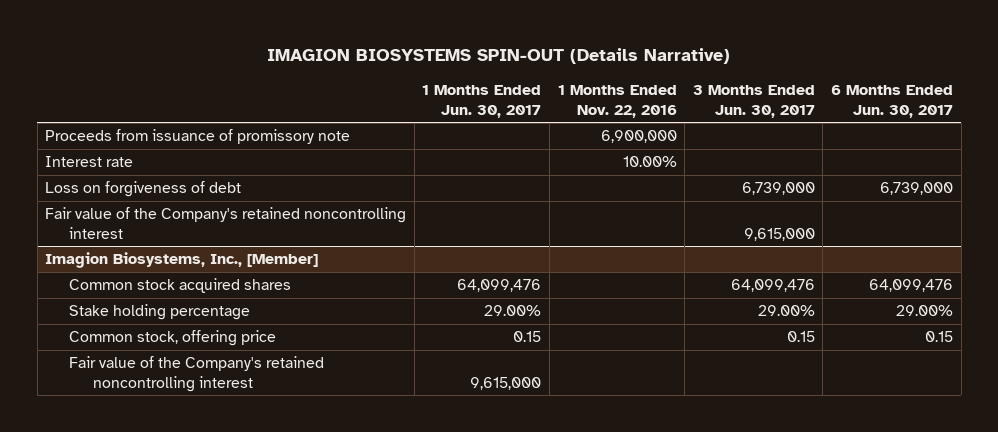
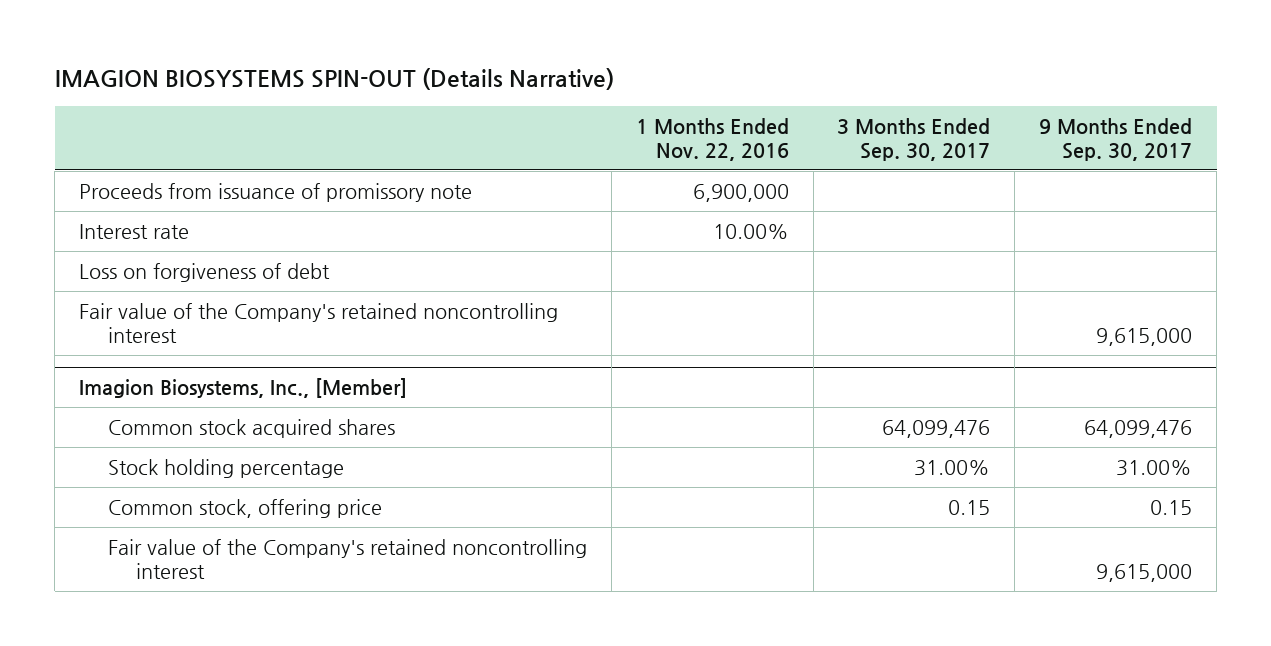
- | 1 Months Ended Jun. 30, 2017 | 1 Months Ended Nov. 22, 2016 | 3 Months Ended Jun. 30, 2017 | 6 Months Ended Jun. 30, 2017
+ | 1 Months Ended Nov. 22, 2016 | 3 Months Ended Sep. 30, 2017 | 9 Months Ended Sep. 30, 2017
@ Imagion Biosystems, Inc., [Member]
- Stake holding percentage | 29.00% | | 29.00% | 29.00%
+ Stock holding percentage | | 31.00% | 31.00%

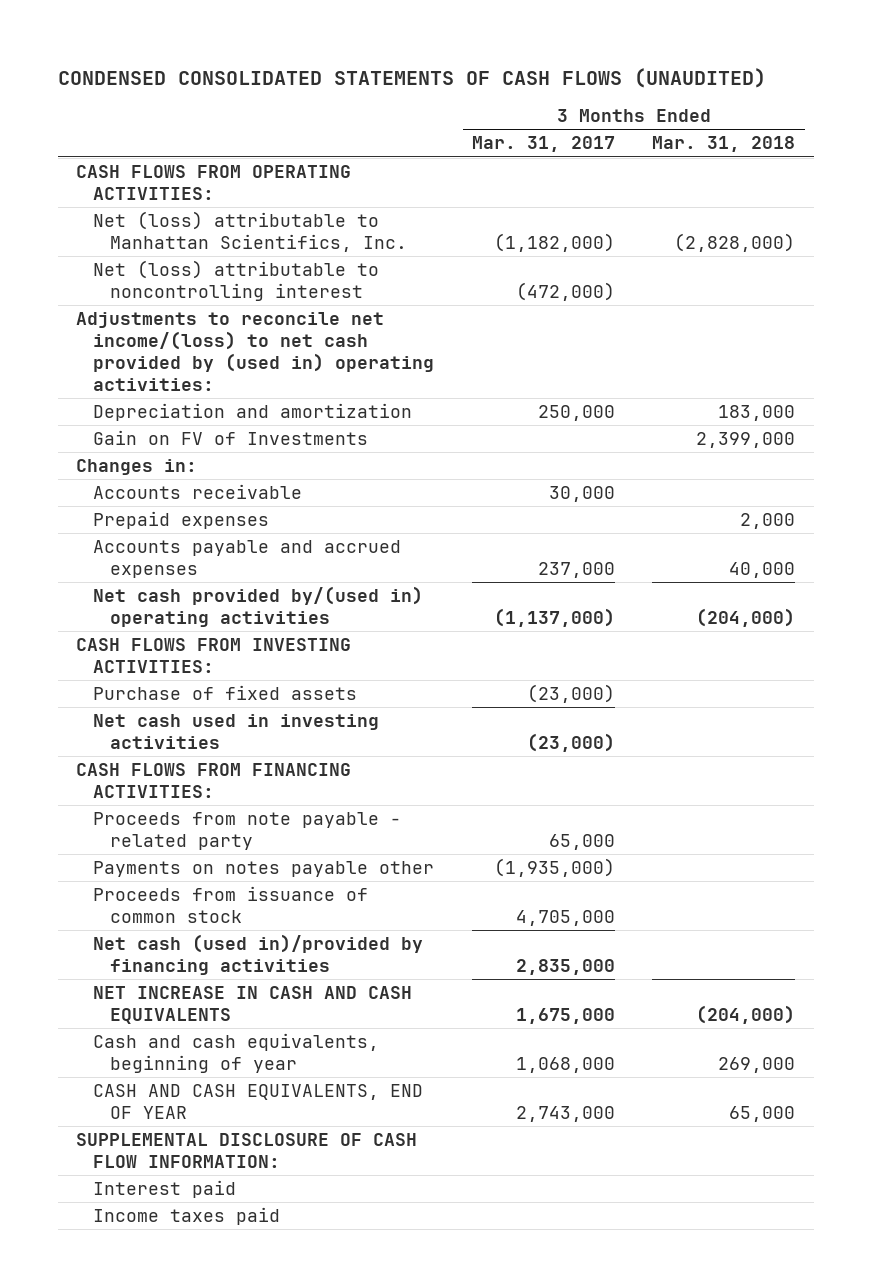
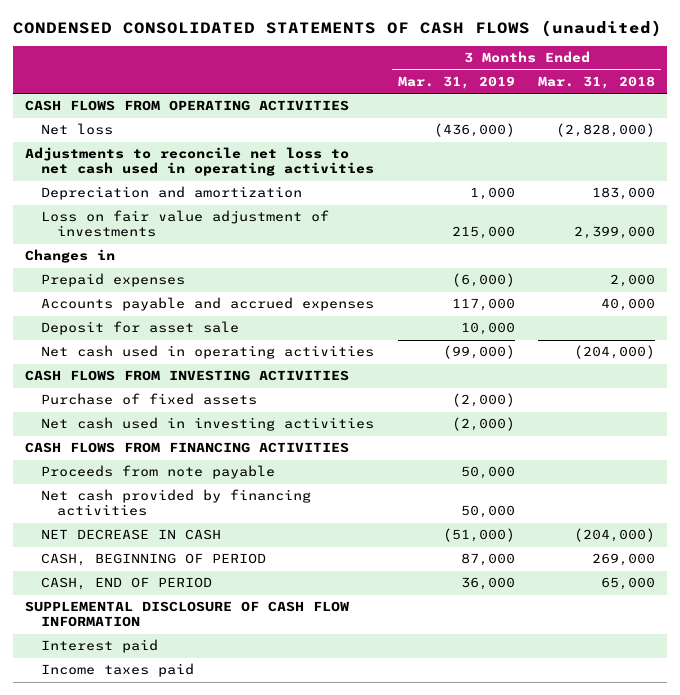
- CONDENSED CONSOLIDATED STATEMENTS OF CASH FLOWS (UNAUDITED)
+ CONDENSED CONSOLIDATED STATEMENTS OF CASH FLOWS (unaudited)
- | 3 Months Ended Mar. 31, 2017 | 3 Months Ended Mar. 31, 2018
+ | 3 Months Ended Mar. 31, 2019 | 3 Months Ended Mar. 31, 2018
- CASH FLOWS FROM OPERATING ACTIVITIES:
- Net (loss) attributable to Manhattan Scientifics, Inc. | (1,182,000) | (2,828,000)
- Net (loss) attributable to noncontrolling interest | (472,000) |
- Adjustments to reconcile net income/(loss) to net cash provided by (used in) operating activities:
+ CASH FLOWS FROM OPERATING ACTIVITIES
+ Net loss | (436,000) | (2,828,000)
+ Adjustments to reconcile net loss to net cash used in operating activities
- Gain on FV of Investments | | 2,399,000
- Changes in:
- Accounts receivable | 30,000 |
+ Loss on fair value adjustment of investments | 215,000 | 2,399,000
+ Changes in
- Net cash provided by/(used in) operating activities | (1,137,000) | (204,000)
- CASH FLOWS FROM INVESTING ACTIVITIES:
+ Deposit for asset sale | 10,000 |
+ Net cash used in operating activities | (99,000) | (204,000)
+ CASH FLOWS FROM INVESTING ACTIVITIES
- CASH FLOWS FROM FINANCING ACTIVITIES:
- Proceeds from note payable - related party | 65,000 |
- Payments on notes payable other | (1,935,000) |
- Proceeds from issuance of common stock | 4,705,000 |
- Net cash (used in)/provided by financing activities | 2,835,000 |
- NET INCREASE IN CASH AND CASH EQUIVALENTS | 1,675,000 | (204,000)
- Cash and cash equivalents, beginning of year | 1,068,000 | 269,000
- CASH AND CASH EQUIVALENTS, END OF YEAR | 2,743,000 | 65,000
- SUPPLEMENTAL DISCLOSURE OF CASH FLOW INFORMATION:
+ CASH FLOWS FROM FINANCING ACTIVITIES
+ Proceeds from note payable | 50,000 |
+ Net cash provided by financing activities | 50,000 |
+ NET DECREASE IN CASH | (51,000) | (204,000)
+ CASH, BEGINNING OF PERIOD | 87,000 | 269,000
+ CASH, END OF PERIOD | 36,000 | 65,000
+ SUPPLEMENTAL DISCLOSURE OF CASH FLOW INFORMATION

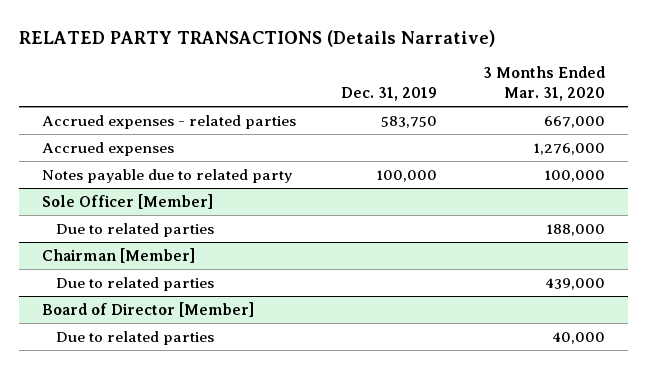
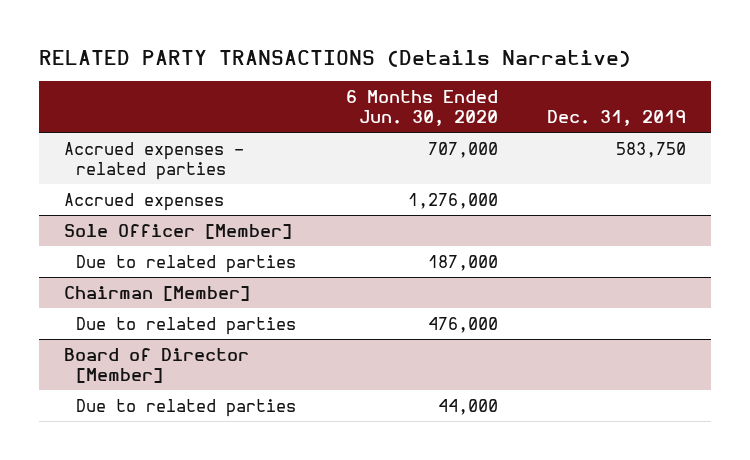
- | Dec. 31, 2019 | 3 Months Ended Mar. 31, 2020
+ | 6 Months Ended Jun. 30, 2020 | Dec. 31, 2019
- Notes payable due to related party | 100,000 | 100,000

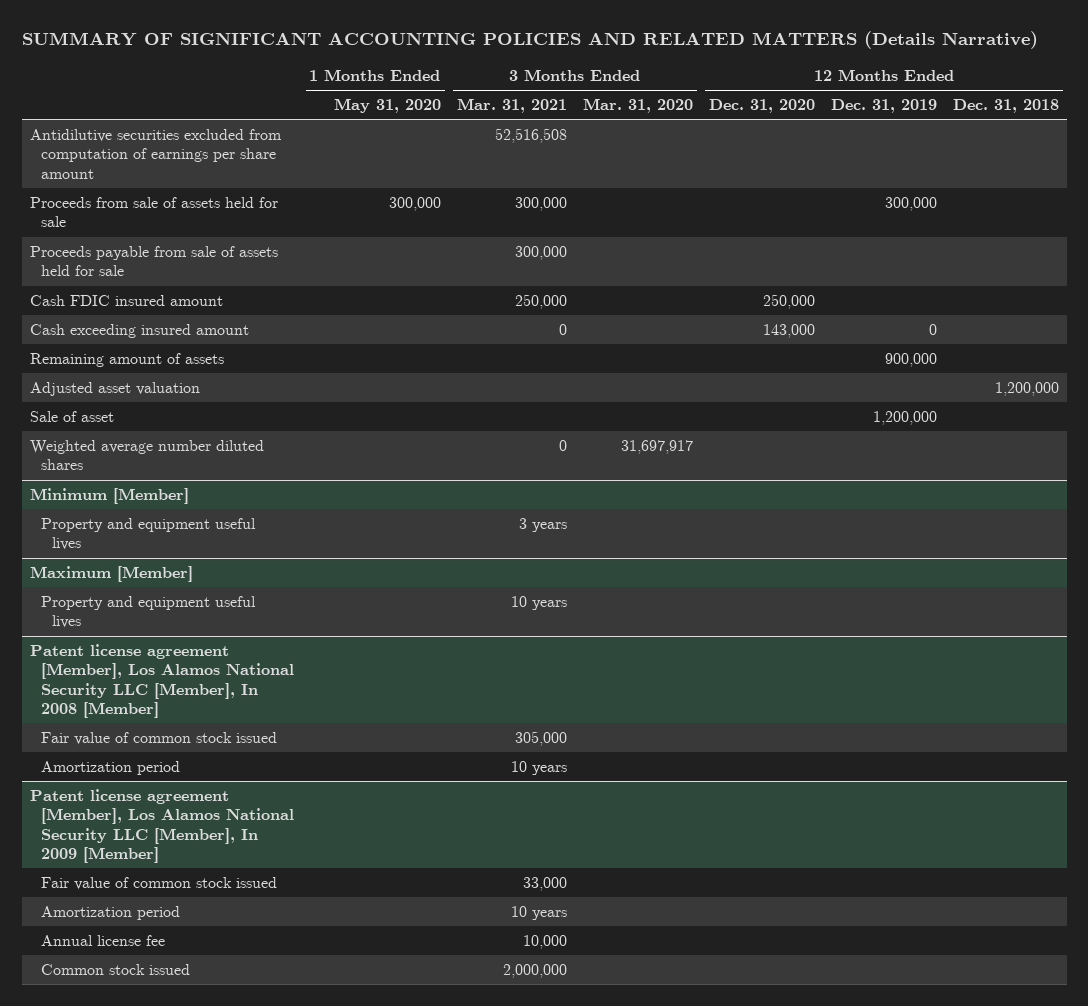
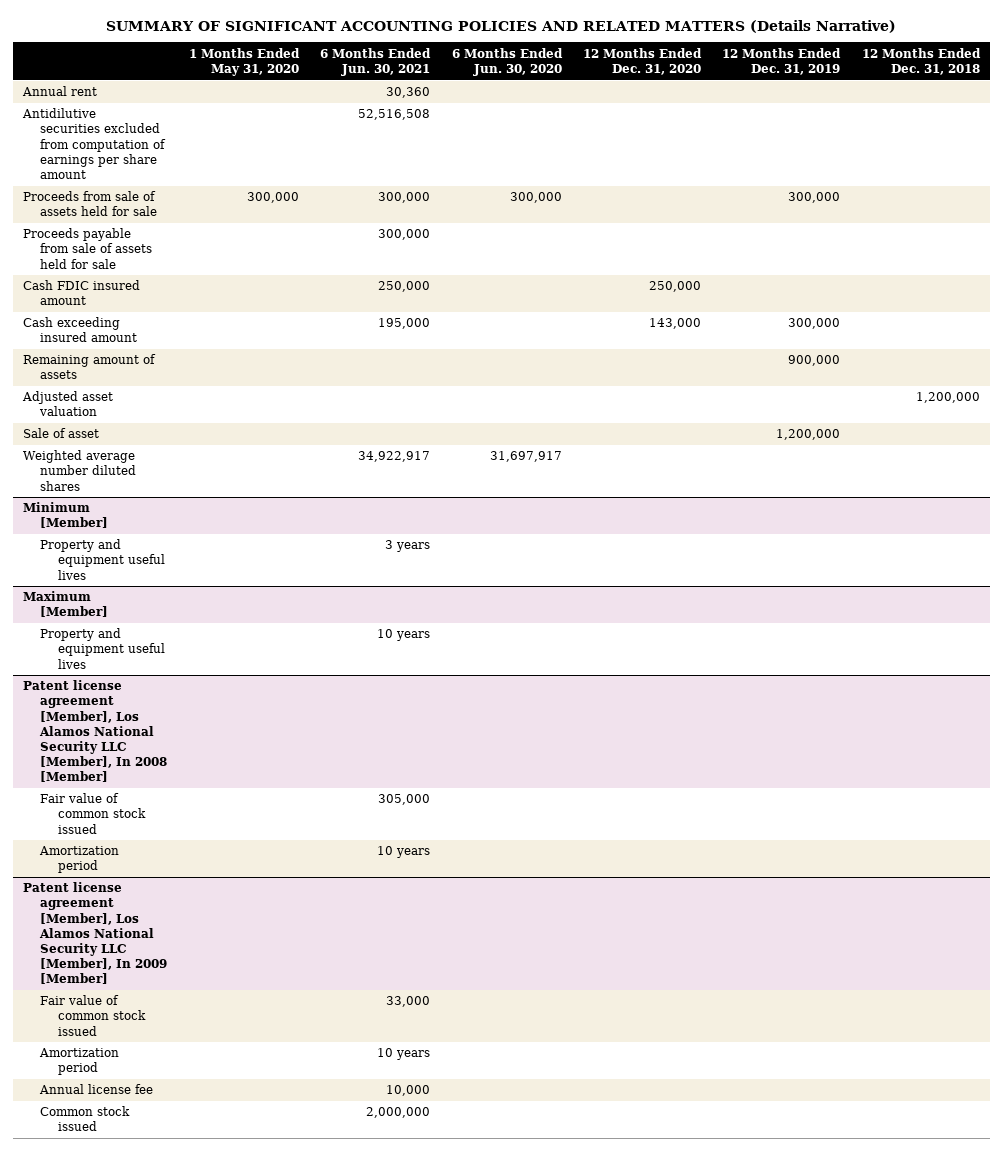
- | 1 Months Ended May 31, 2020 | 3 Months Ended Mar. 31, 2021 | 3 Months Ended Mar. 31, 2020 | 12 Months Ended Dec. 31, 2020 | 12 Months Ended Dec. 31, 2019 | 12 Months Ended Dec. 31, 2018
+ | 1 Months Ended May 31, 2020 | 6 Months Ended Jun. 30, 2021 | 6 Months Ended Jun. 30, 2020 | 12 Months Ended Dec. 31, 2020 | 12 Months Ended Dec. 31, 2019 | 12 Months Ended Dec. 31, 2018
+ Annual rent | | 30,360 | | | |
- Cash exceeding insured amount | | 0 | | 143,000 | 0 |
+ Cash exceeding insured amount | | 195,000 | | 143,000 | 300,000 |

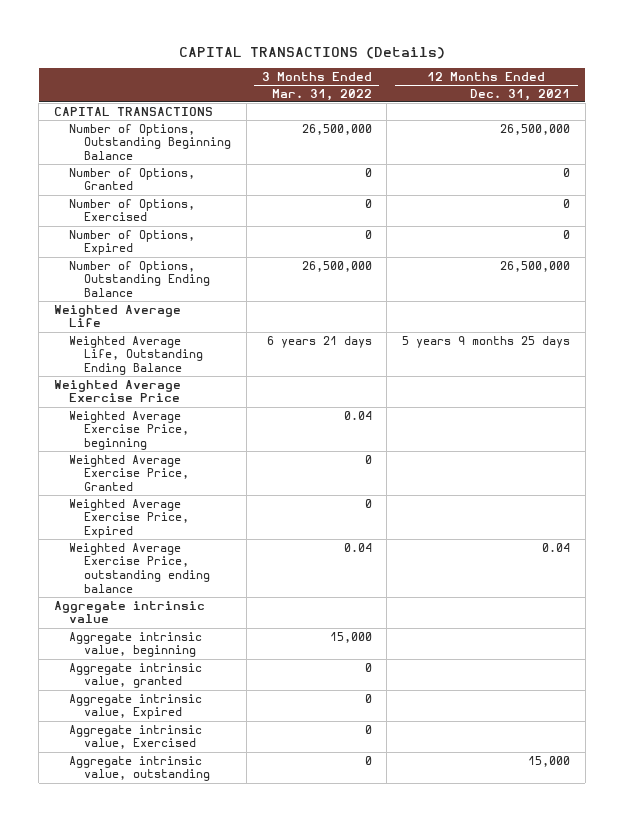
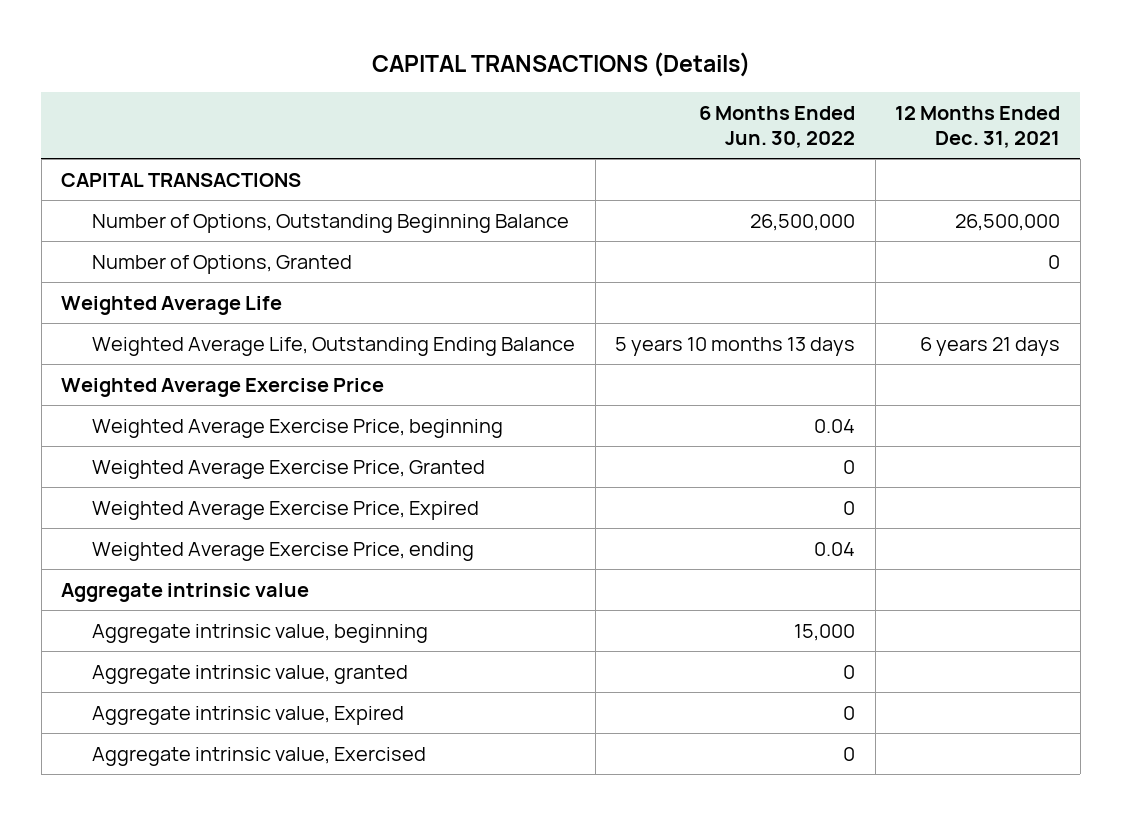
- | 3 Months Ended Mar. 31, 2022 | 12 Months Ended Dec. 31, 2021
+ | 6 Months Ended Jun. 30, 2022 | 12 Months Ended Dec. 31, 2021
- Number of Options, Exercised | 0 | 0
- Number of Options, Expired | 0 | 0
- Number of Options, Outstanding Ending Balance | 26,500,000 | 26,500,000
- Weighted Average Life, Outstanding Ending Balance | 6 years 21 days | 5 years 9 months 25 days
+ Weighted Average Life, Outstanding Ending Balance | 5 years 10 months 13 days | 6 years 21 days
- Weighted Average Exercise Price, outstanding ending balance | 0.04 | 0.04
+ Weighted Average Exercise Price, ending | 0.04 |
- Aggregate intrinsic value, outstanding | 0 | 15,000

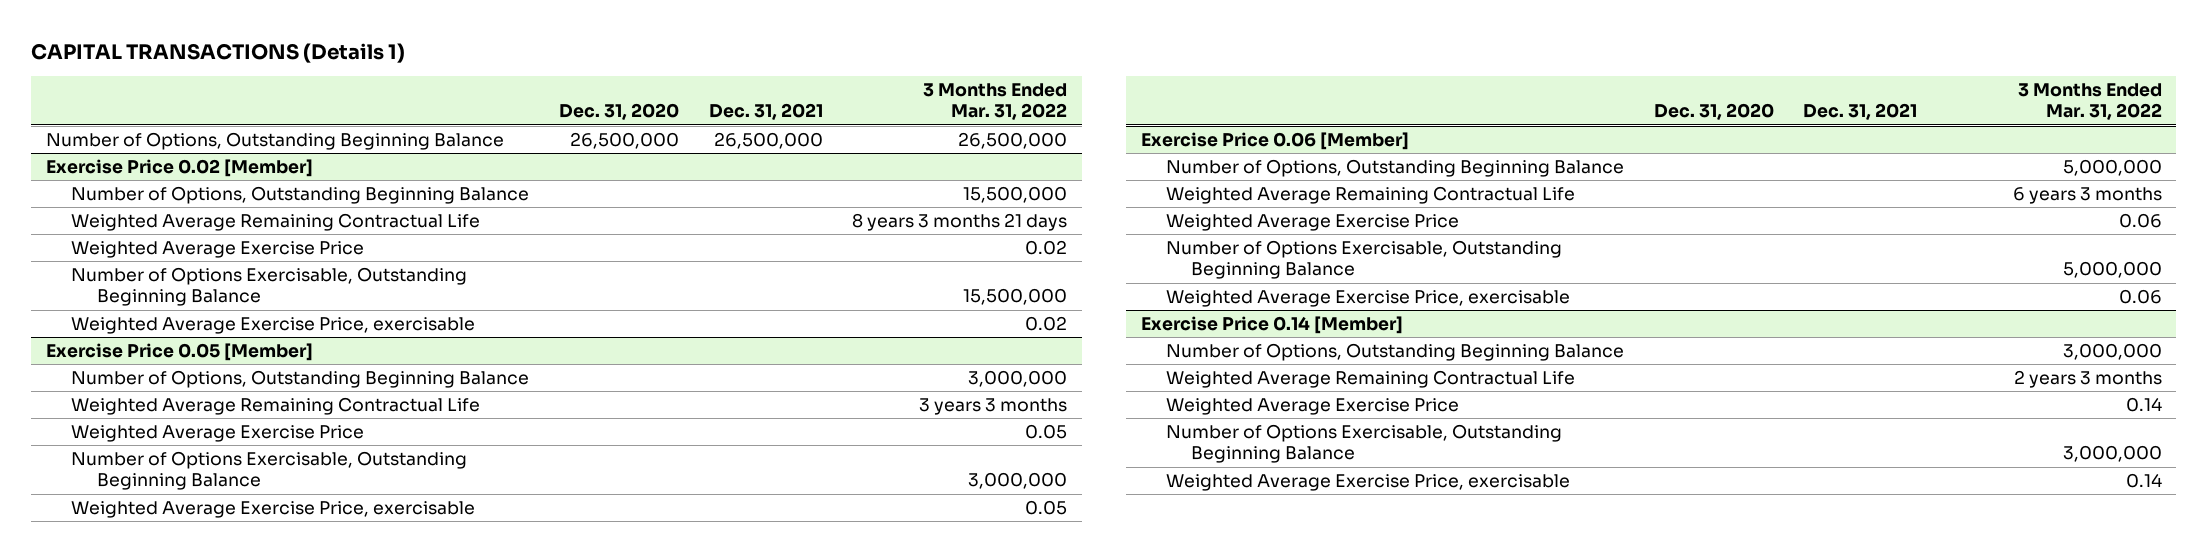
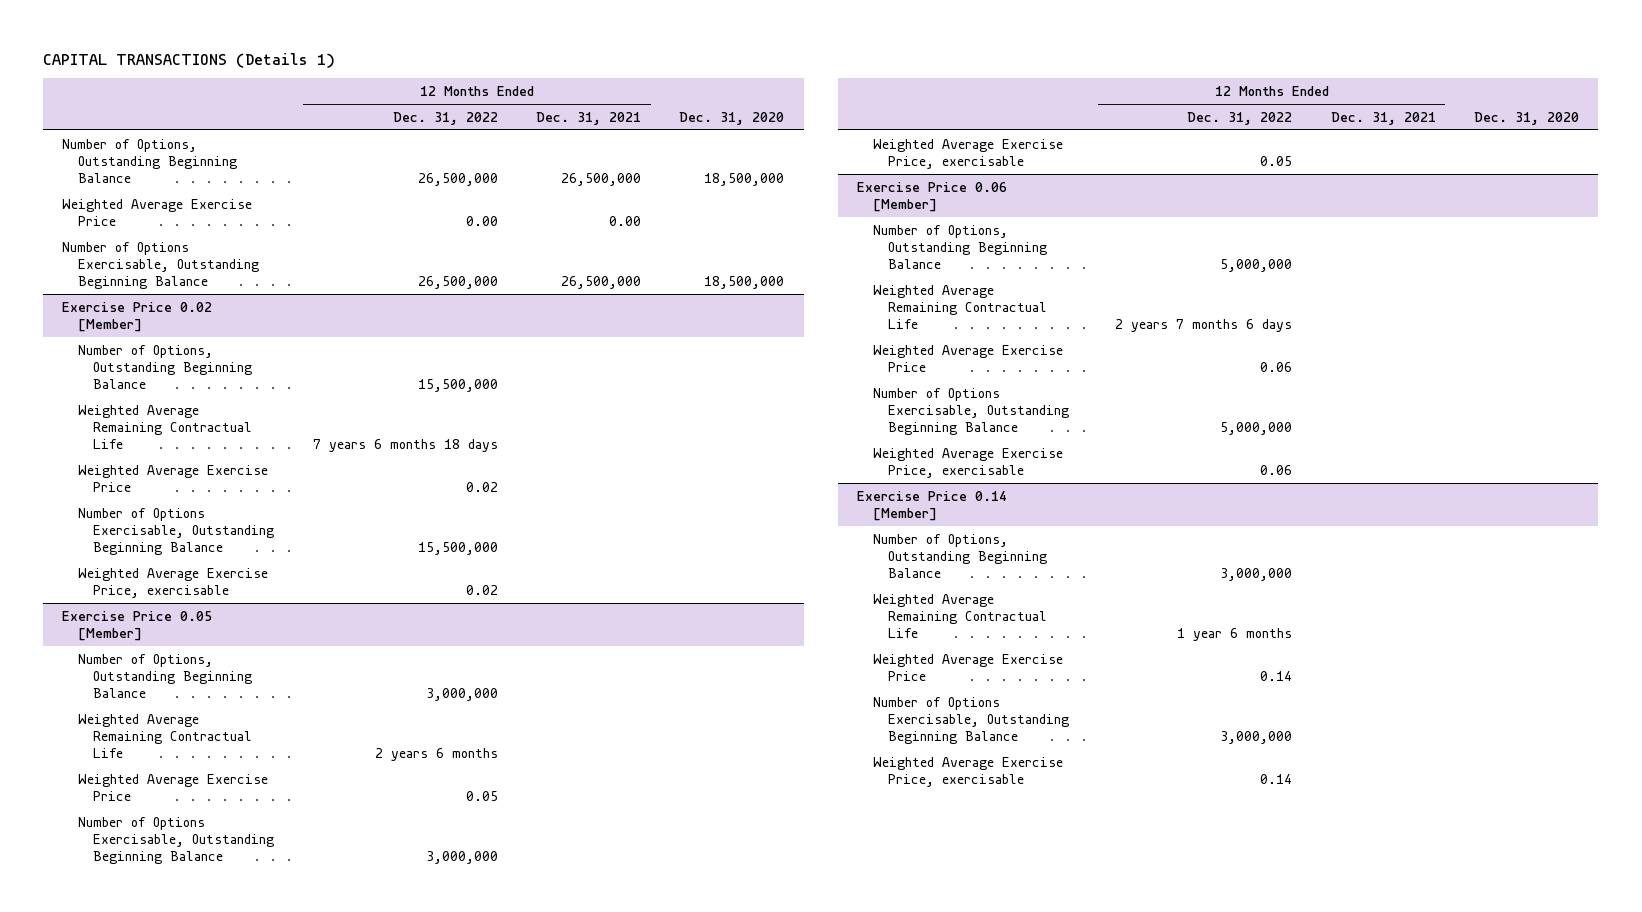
- | Dec. 31, 2020 | Dec. 31, 2021 | 3 Months Ended Mar. 31, 2022
+ | 12 Months Ended Dec. 31, 2022 | 12 Months Ended Dec. 31, 2021 | Dec. 31, 2020
- Number of Options, Outstanding Beginning Balance | 26,500,000 | 26,500,000 | 26,500,000
+ Number of Options, Outstanding Beginning Balance | 26,500,000 | 26,500,000 | 18,500,000
+ Weighted Average Exercise Price | 0.00 | 0.00 |
+ Number of Options Exercisable, Outstanding Beginning Balance | 26,500,000 | 26,500,000 | 18,500,000

